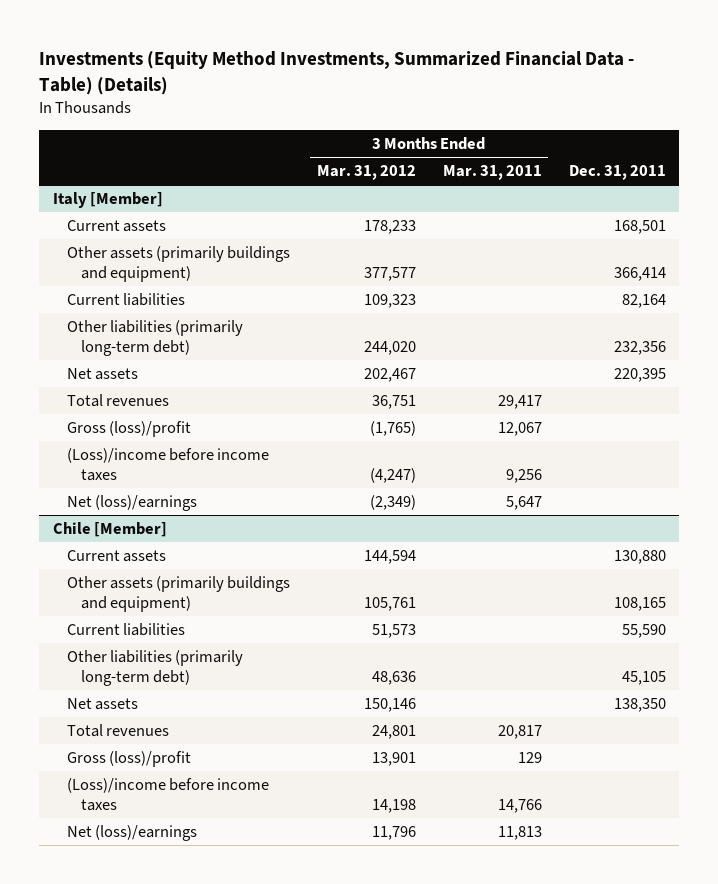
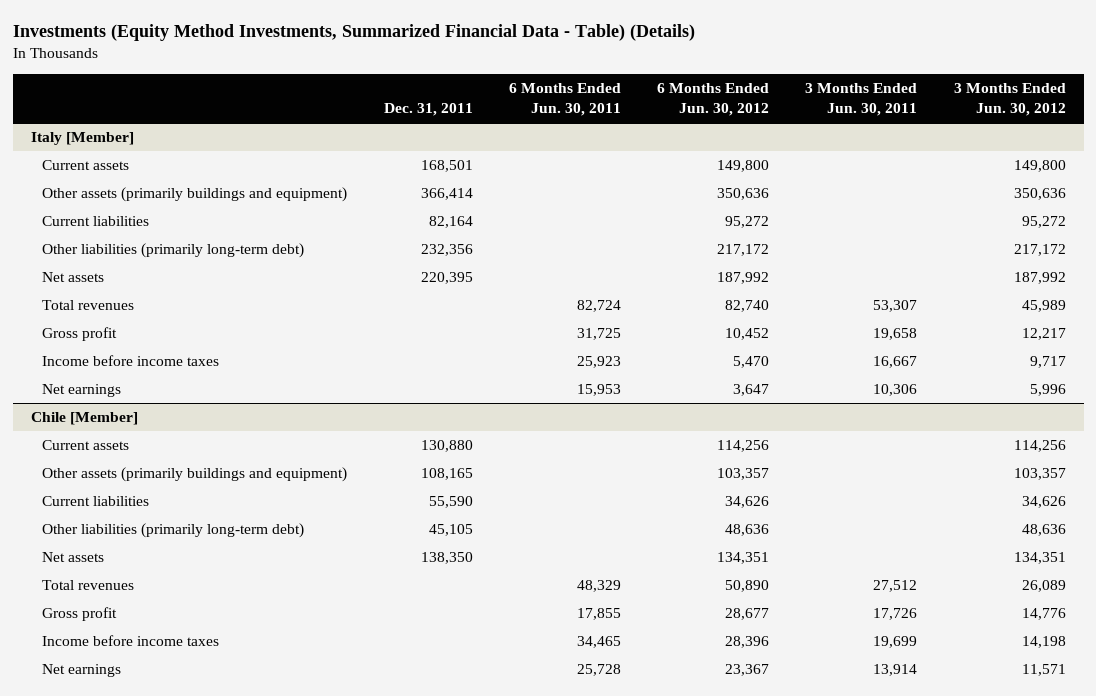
- | 3 Months Ended Mar. 31, 2012 | 3 Months Ended Mar. 31, 2011 | Dec. 31, 2011
+ | Dec. 31, 2011 | 6 Months Ended Jun. 30, 2011 | 6 Months Ended Jun. 30, 2012 | 3 Months Ended Jun. 30, 2011 | 3 Months Ended Jun. 30, 2012
@ Italy [Member]
- Gross (loss)/profit | (1,765) | 12,067 |
- (Loss)/income before income taxes | (4,247) | 9,256 |
- Net (loss)/earnings | (2,349) | 5,647 |
+ Gross profit | | 31,725 | 10,452 | 19,658 | 12,217
+ Income before income taxes | | 25,923 | 5,470 | 16,667 | 9,717
+ Net earnings | | 15,953 | 3,647 | 10,306 | 5,996
@ Chile [Member]
- Gross (loss)/profit | 13,901 | 129 |
- (Loss)/income before income taxes | 14,198 | 14,766 |
- Net (loss)/earnings | 11,796 | 11,813 |
+ Gross profit | | 17,855 | 28,677 | 17,726 | 14,776
+ Income before income taxes | | 34,465 | 28,396 | 19,699 | 14,198
+ Net earnings | | 25,728 | 23,367 | 13,914 | 11,571

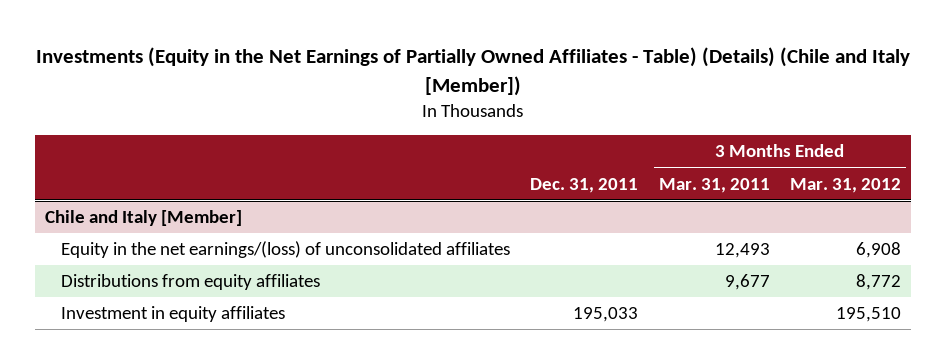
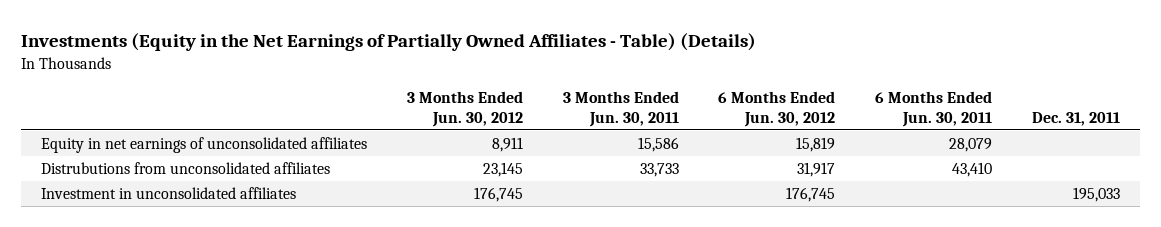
- Investments (Equity in the Net Earnings of Partially Owned Affiliates - Table) (Details) (Chile and Italy [Member])
+ Investments (Equity in the Net Earnings of Partially Owned Affiliates - Table) (Details)
- | Dec. 31, 2011 | 3 Months Ended Mar. 31, 2011 | 3 Months Ended Mar. 31, 2012
+ | 3 Months Ended Jun. 30, 2012 | 3 Months Ended Jun. 30, 2011 | 6 Months Ended Jun. 30, 2012 | 6 Months Ended Jun. 30, 2011 | Dec. 31, 2011
- Chile and Italy [Member]
- Equity in the net earnings/(loss) of unconsolidated affiliates | | 12,493 | 6,908
- Distributions from equity affiliates | | 9,677 | 8,772
- Investment in equity affiliates | 195,033 | | 195,510
+ Equity in net earnings of unconsolidated affiliates | 8,911 | 15,586 | 15,819 | 28,079 |
+ Distrubutions from unconsolidated affiliates | 23,145 | 33,733 | 31,917 | 43,410 |
+ Investment in unconsolidated affiliates | 176,745 | | 176,745 | | 195,033

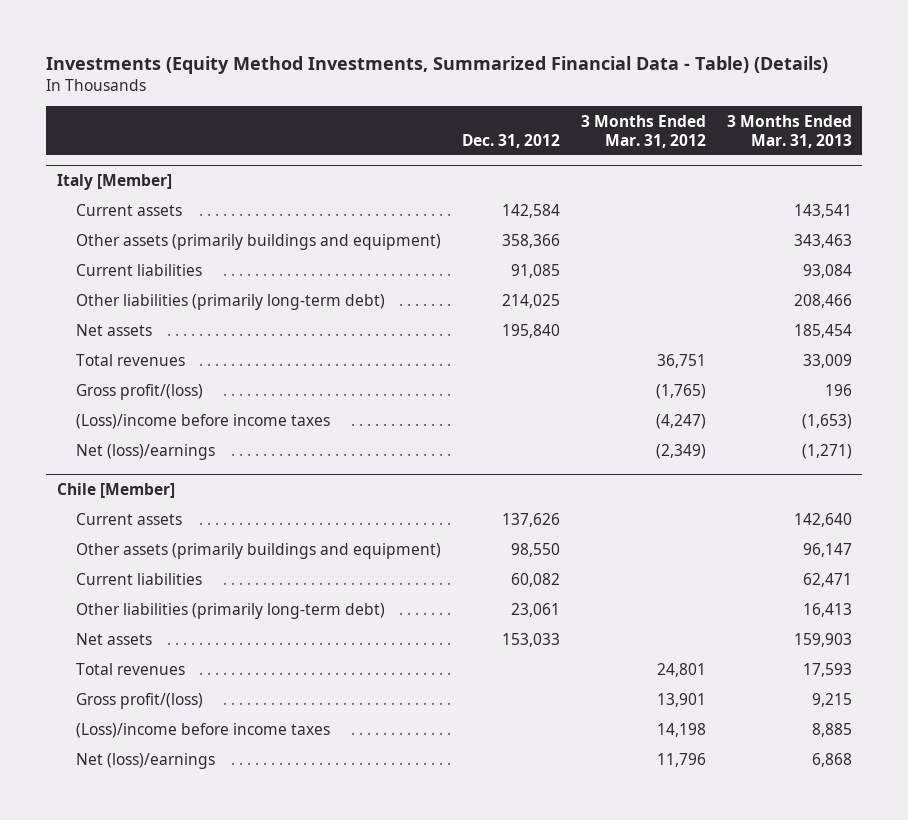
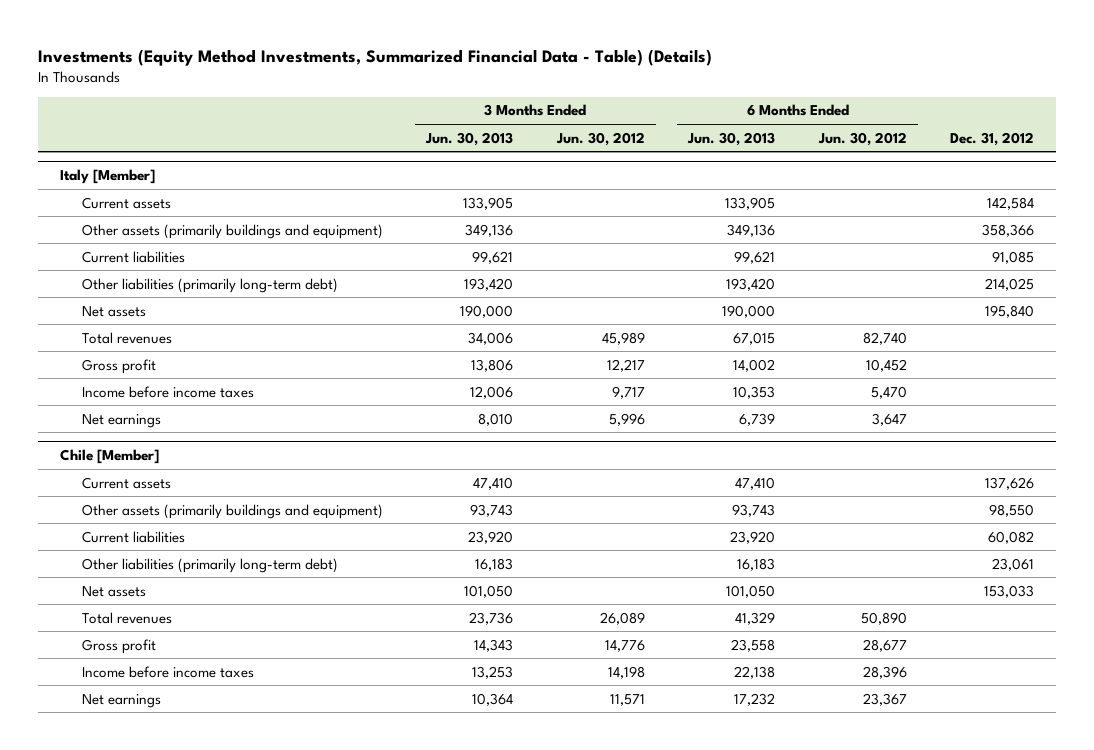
- | Dec. 31, 2012 | 3 Months Ended Mar. 31, 2012 | 3 Months Ended Mar. 31, 2013
+ | 3 Months Ended Jun. 30, 2013 | 3 Months Ended Jun. 30, 2012 | 6 Months Ended Jun. 30, 2013 | 6 Months Ended Jun. 30, 2012 | Dec. 31, 2012
@ Italy [Member]
- Gross profit/(loss) | | (1,765) | 196
- (Loss)/income before income taxes | | (4,247) | (1,653)
- Net (loss)/earnings | | (2,349) | (1,271)
+ Gross profit | 13,806 | 12,217 | 14,002 | 10,452 |
+ Income before income taxes | 12,006 | 9,717 | 10,353 | 5,470 |
+ Net earnings | 8,010 | 5,996 | 6,739 | 3,647 |
@ Chile [Member]
- Gross profit/(loss) | | 13,901 | 9,215
- (Loss)/income before income taxes | | 14,198 | 8,885
- Net (loss)/earnings | | 11,796 | 6,868
+ Gross profit | 14,343 | 14,776 | 23,558 | 28,677 |
+ Income before income taxes | 13,253 | 14,198 | 22,138 | 28,396 |
+ Net earnings | 10,364 | 11,571 | 17,232 | 23,367 |

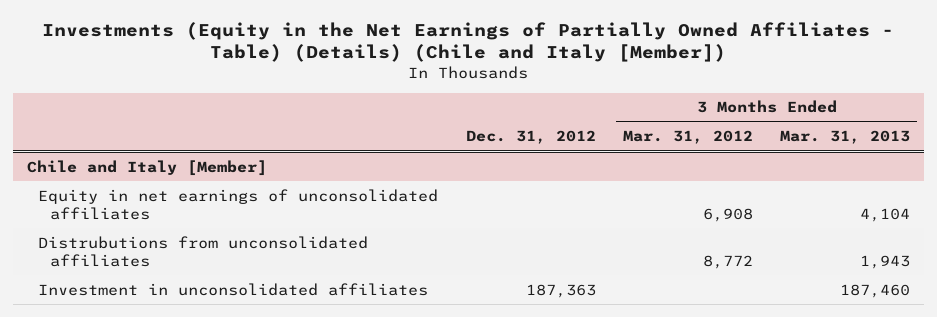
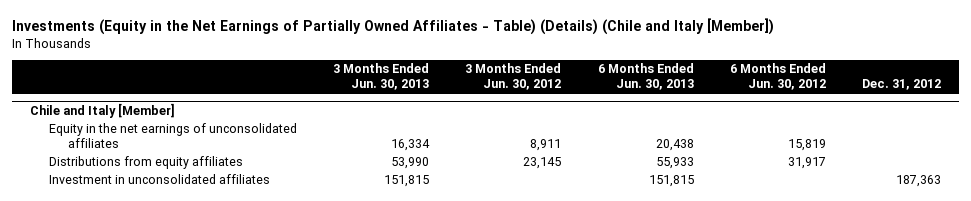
- | Dec. 31, 2012 | 3 Months Ended Mar. 31, 2012 | 3 Months Ended Mar. 31, 2013
+ | 3 Months Ended Jun. 30, 2013 | 3 Months Ended Jun. 30, 2012 | 6 Months Ended Jun. 30, 2013 | 6 Months Ended Jun. 30, 2012 | Dec. 31, 2012
@ Chile and Italy [Member]
- Equity in net earnings of unconsolidated affiliates | | 6,908 | 4,104
- Distrubutions from unconsolidated affiliates | | 8,772 | 1,943
+ Equity in the net earnings of unconsolidated affiliates | 16,334 | 8,911 | 20,438 | 15,819 |
+ Distributions from equity affiliates | 53,990 | 23,145 | 55,933 | 31,917 |

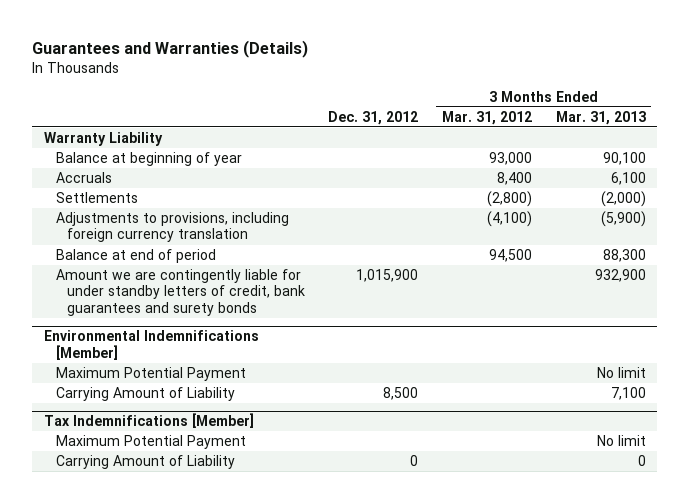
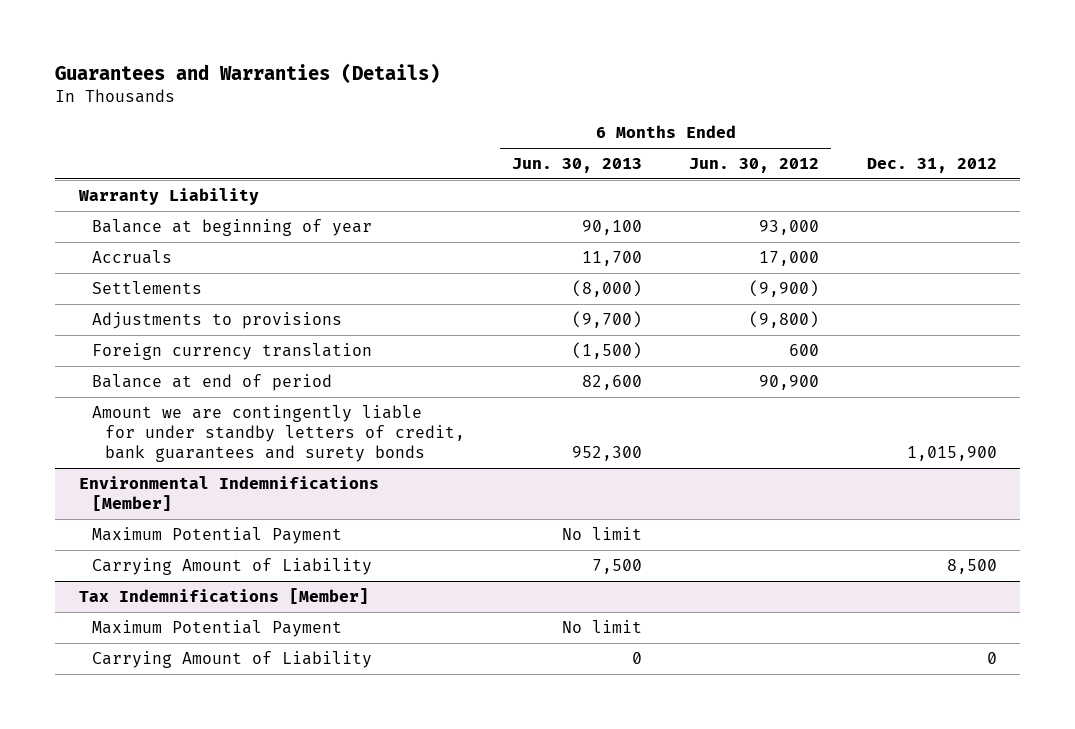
- | Dec. 31, 2012 | 3 Months Ended Mar. 31, 2012 | 3 Months Ended Mar. 31, 2013
+ | 6 Months Ended Jun. 30, 2013 | 6 Months Ended Jun. 30, 2012 | Dec. 31, 2012
- Adjustments to provisions, including foreign currency translation | | (4,100) | (5,900)
+ Adjustments to provisions | (9,700) | (9,800) |
+ Foreign currency translation | (1,500) | 600 |

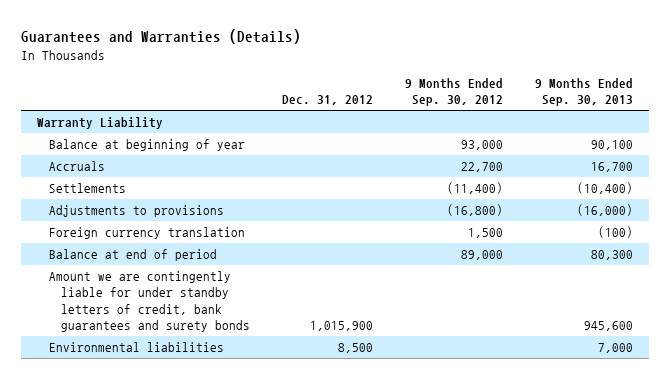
- | 6 Months Ended Jun. 30, 2013 | 6 Months Ended Jun. 30, 2012 | Dec. 31, 2012
+ | Dec. 31, 2012 | 9 Months Ended Sep. 30, 2012 | 9 Months Ended Sep. 30, 2013
- Environmental Indemnifications [Member]
- Maximum Potential Payment | No limit | |
- Carrying Amount of Liability | 7,500 | | 8,500
- Tax Indemnifications [Member]
- Maximum Potential Payment | No limit | |
- Carrying Amount of Liability | 0 | | 0
+ Environmental liabilities | 8,500 | | 7,000

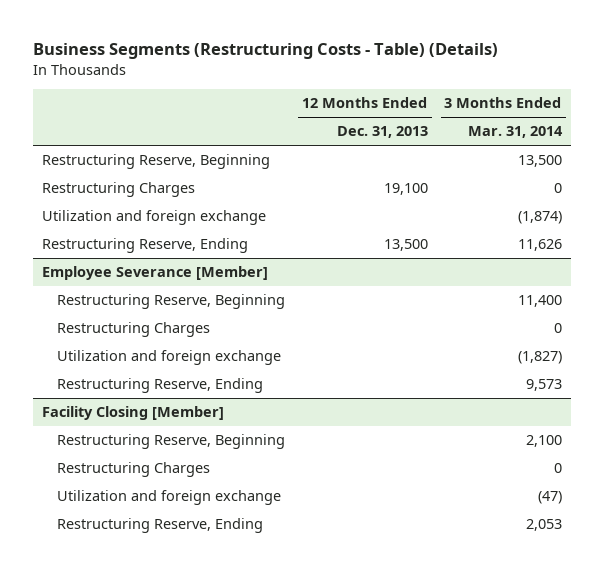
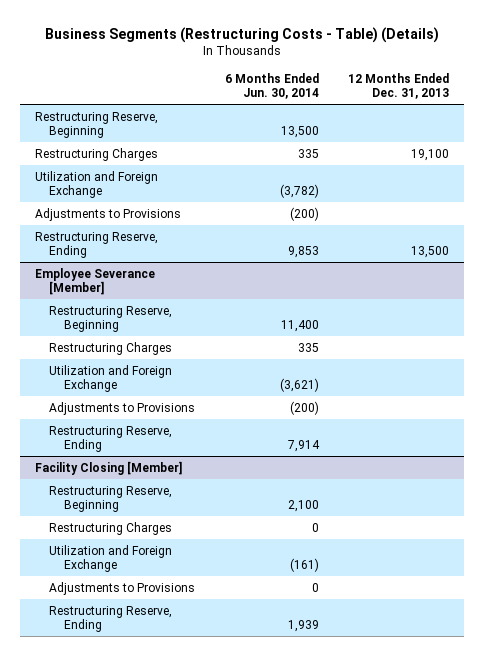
- | 12 Months Ended Dec. 31, 2013 | 3 Months Ended Mar. 31, 2014
+ | 6 Months Ended Jun. 30, 2014 | 12 Months Ended Dec. 31, 2013
- Utilization and foreign exchange | | (1,874)
+ Utilization and Foreign Exchange | (3,782) |
+ Adjustments to Provisions | (200) |
@ Employee Severance [Member]
- Utilization and foreign exchange | | (1,827)
+ Utilization and Foreign Exchange | (3,621) |
+ Adjustments to Provisions | (200) |
@ Facility Closing [Member]
- Utilization and foreign exchange | | (47)
+ Utilization and Foreign Exchange | (161) |
+ Adjustments to Provisions | 0 |

